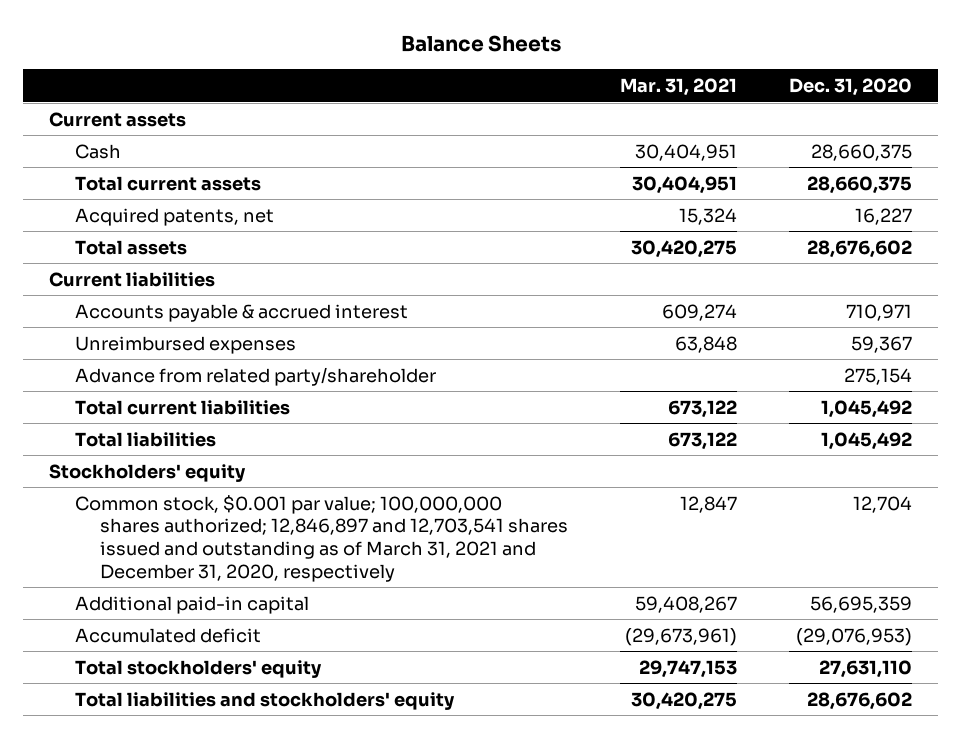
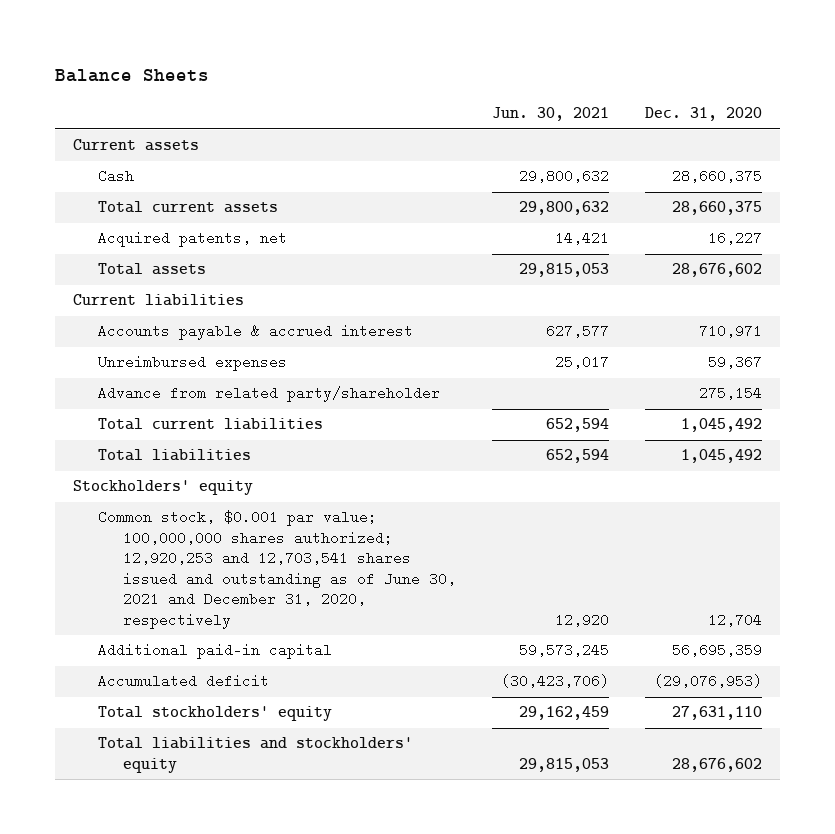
- | Mar. 31, 2021 | Dec. 31, 2020
+ | Jun. 30, 2021 | Dec. 31, 2020
- Common stock, $0.001 par value; 100,000,000 shares authorized; 12,846,897 and 12,703,541 shares issued and outstanding as of March 31, 2021 and December 31, 2020, respectively | 12,847 | 12,704
+ Common stock, $0.001 par value; 100,000,000 shares authorized; 12,920,253 and 12,703,541 shares issued and outstanding as of June 30, 2021 and December 31, 2020, respectively | 12,920 | 12,704

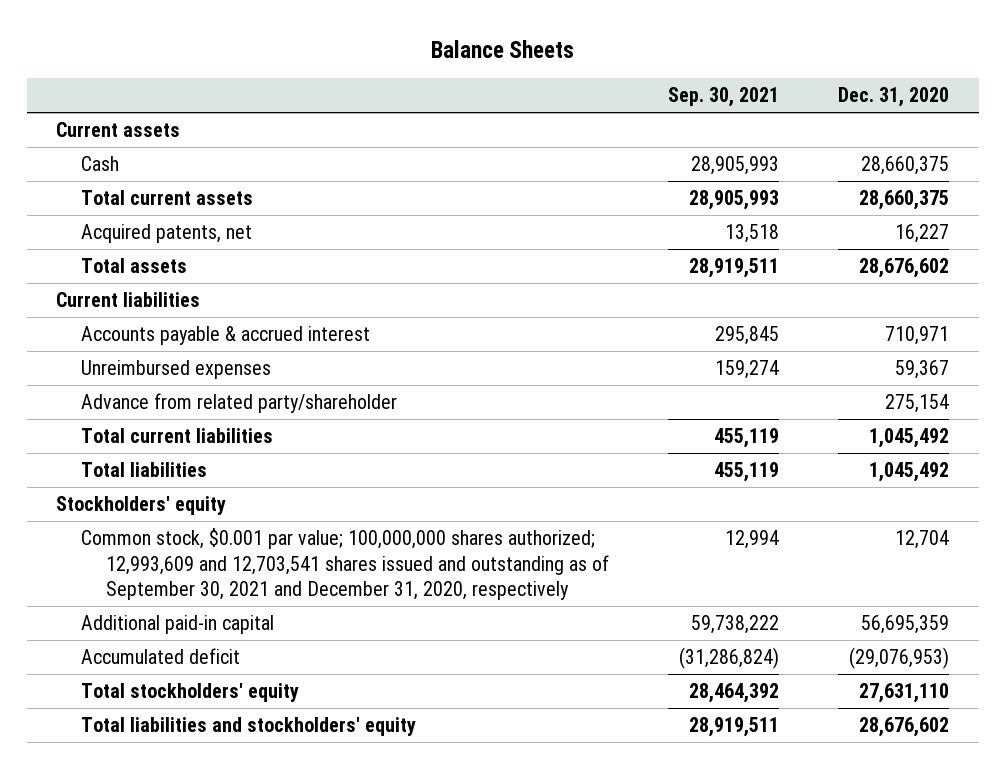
- | Jun. 30, 2021 | Dec. 31, 2020
+ | Sep. 30, 2021 | Dec. 31, 2020
- Common stock, $0.001 par value; 100,000,000 shares authorized; 12,920,253 and 12,703,541 shares issued and outstanding as of June 30, 2021 and December 31, 2020, respectively | 12,920 | 12,704
+ Common stock, $0.001 par value; 100,000,000 shares authorized; 12,993,609 and 12,703,541 shares issued and outstanding as of September 30, 2021 and December 31, 2020, respectively | 12,994 | 12,704

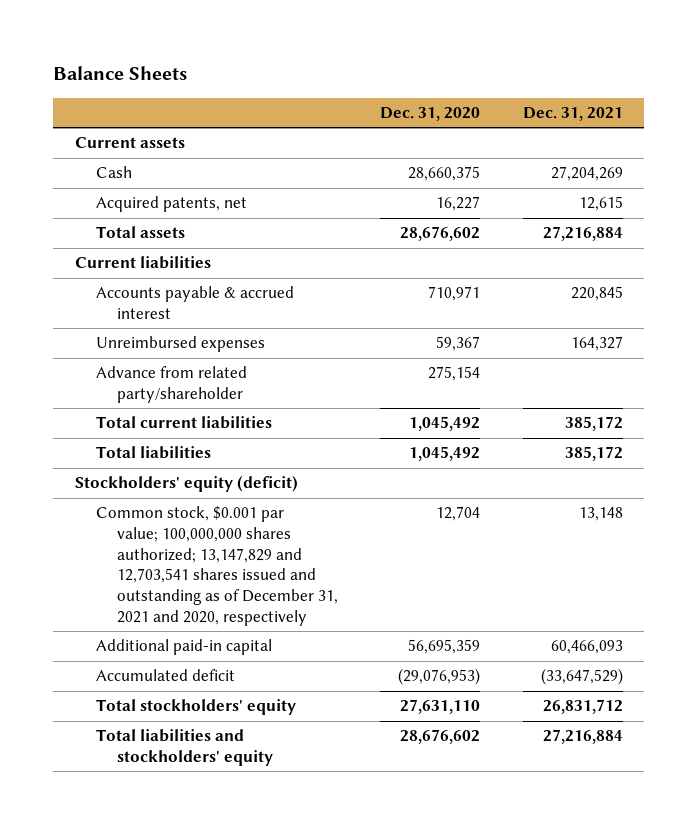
- | Sep. 30, 2021 | Dec. 31, 2020
+ | Dec. 31, 2020 | Dec. 31, 2021
- Total current assets | 28,905,993 | 28,660,375
- Stockholders' equity
- Common stock, $0.001 par value; 100,000,000 shares authorized; 12,993,609 and 12,703,541 shares issued and outstanding as of September 30, 2021 and December 31, 2020, respectively | 12,994 | 12,704
+ Stockholders' equity (deficit)
+ Common stock, $0.001 par value; 100,000,000 shares authorized; 13,147,829 and 12,703,541 shares issued and outstanding as of December 31, 2021 and 2020, respectively | 12,704 | 13,148

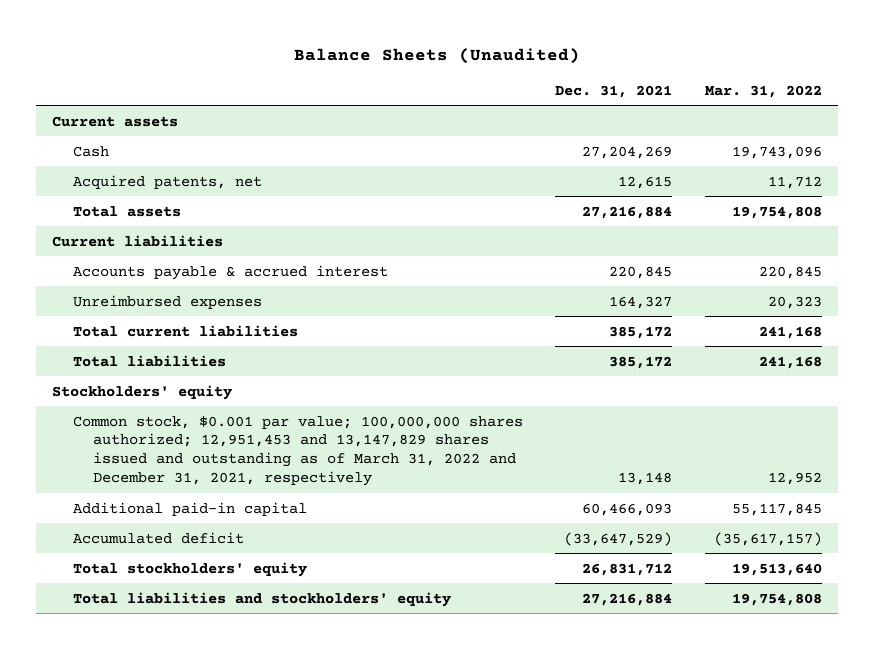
- Balance Sheets
+ Balance Sheets (Unaudited)
- | Dec. 31, 2020 | Dec. 31, 2021
+ | Dec. 31, 2021 | Mar. 31, 2022
- Advance from related party/shareholder | 275,154 |
- Stockholders' equity (deficit)
- Common stock, $0.001 par value; 100,000,000 shares authorized; 13,147,829 and 12,703,541 shares issued and outstanding as of December 31, 2021 and 2020, respectively | 12,704 | 13,148
+ Stockholders' equity
+ Common stock, $0.001 par value; 100,000,000 shares authorized; 12,951,453 and 13,147,829 shares issued and outstanding as of March 31, 2022 and December 31, 2021, respectively | 13,148 | 12,952

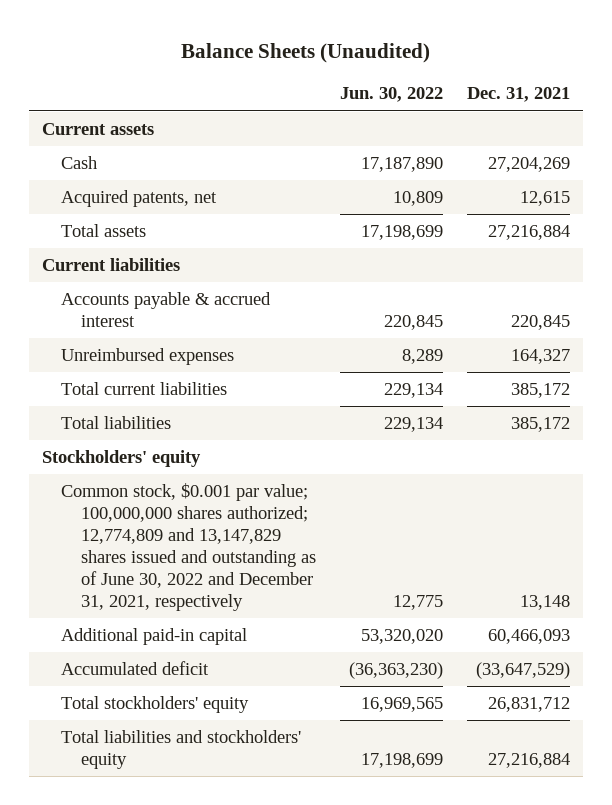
- | Dec. 31, 2021 | Mar. 31, 2022
+ | Jun. 30, 2022 | Dec. 31, 2021
- Common stock, $0.001 par value; 100,000,000 shares authorized; 12,951,453 and 13,147,829 shares issued and outstanding as of March 31, 2022 and December 31, 2021, respectively | 13,148 | 12,952
+ Common stock, $0.001 par value; 100,000,000 shares authorized; 12,774,809 and 13,147,829 shares issued and outstanding as of June 30, 2022 and December 31, 2021, respectively | 12,775 | 13,148

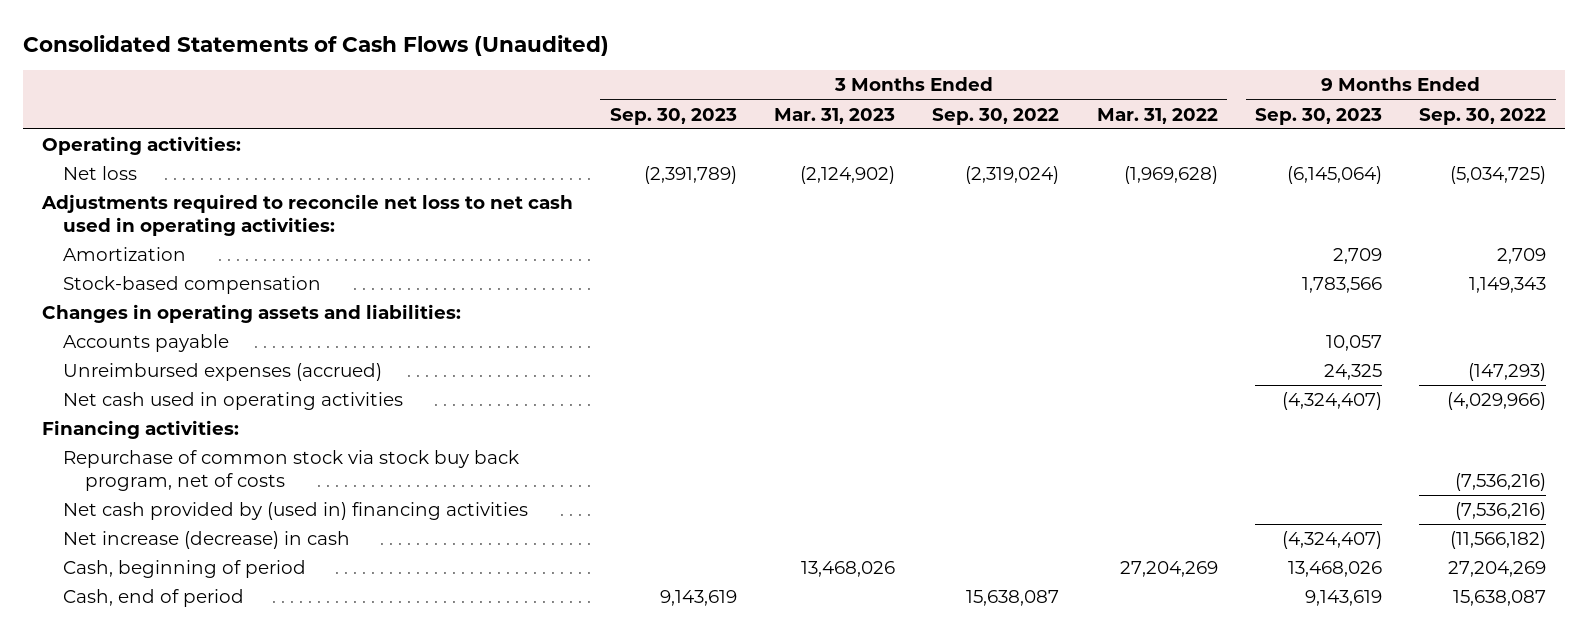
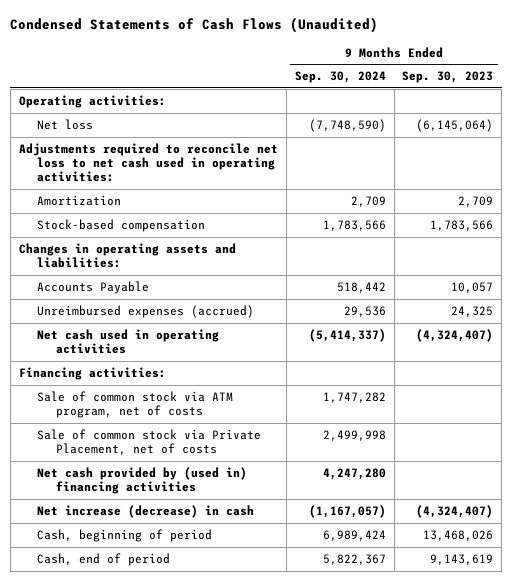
- Consolidated Statements of Cash Flows (Unaudited)
+ Condensed Statements of Cash Flows (Unaudited)
- | 3 Months Ended Sep. 30, 2023 | 3 Months Ended Mar. 31, 2023 | 3 Months Ended Sep. 30, 2022 | 3 Months Ended Mar. 31, 2022 | 9 Months Ended Sep. 30, 2023 | 9 Months Ended Sep. 30, 2022
+ | 9 Months Ended Sep. 30, 2024 | 9 Months Ended Sep. 30, 2023
- Accounts payable | | | | | 10,057 |
+ Accounts Payable | 518,442 | 10,057
- Repurchase of common stock via stock buy back program, net of costs | | | | | | (7,536,216)
+ Sale of common stock via ATM program, net of costs | 1,747,282 |
+ Sale of common stock via Private Placement, net of costs | 2,499,998 |

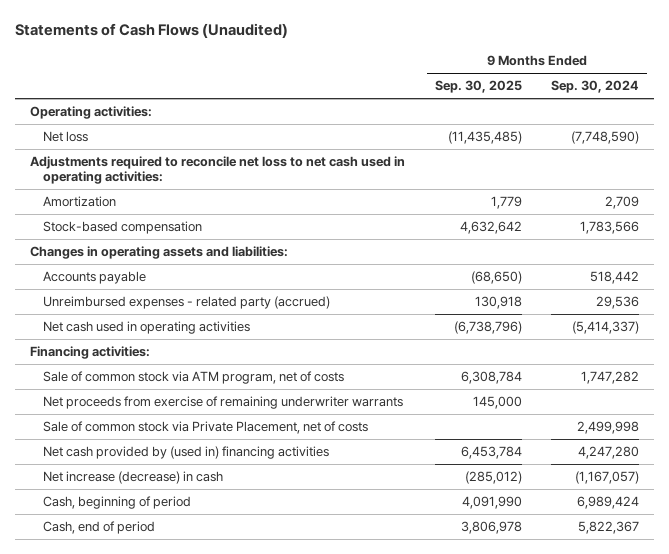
- Condensed Statements of Cash Flows (Unaudited)
+ Statements of Cash Flows (Unaudited)
- | 9 Months Ended Sep. 30, 2024 | 9 Months Ended Sep. 30, 2023
+ | 9 Months Ended Sep. 30, 2025 | 9 Months Ended Sep. 30, 2024
- Accounts Payable | 518,442 | 10,057
- Unreimbursed expenses (accrued) | 29,536 | 24,325
+ Accounts payable | (68,650) | 518,442
+ Unreimbursed expenses - related party (accrued) | 130,918 | 29,536
+ Net proceeds from exercise of remaining underwriter warrants | 145,000 |

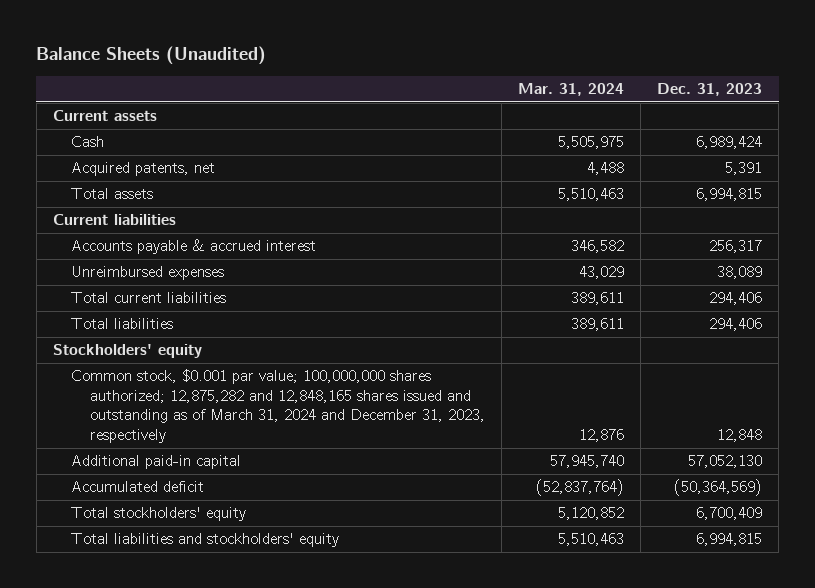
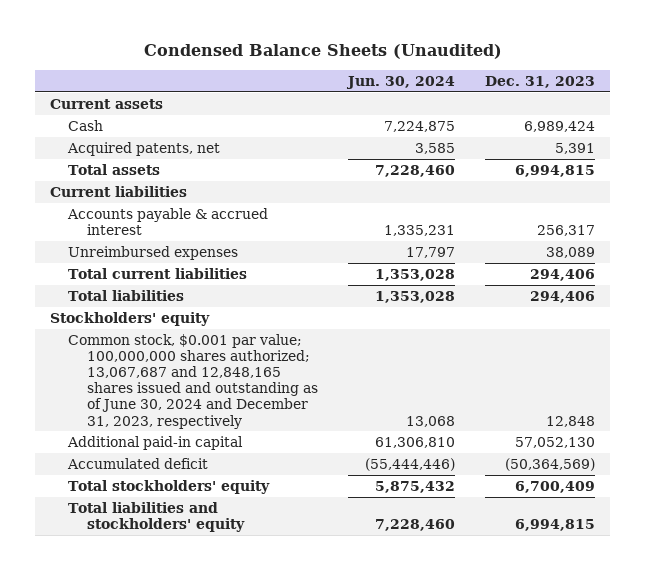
- Balance Sheets (Unaudited)
+ Condensed Balance Sheets (Unaudited)
- | Mar. 31, 2024 | Dec. 31, 2023
+ | Jun. 30, 2024 | Dec. 31, 2023
- Common stock, $0.001 par value; 100,000,000 shares authorized; 12,875,282 and 12,848,165 shares issued and outstanding as of March 31, 2024 and December 31, 2023, respectively | 12,876 | 12,848
+ Common stock, $0.001 par value; 100,000,000 shares authorized; 13,067,687 and 12,848,165 shares issued and outstanding as of June 30, 2024 and December 31, 2023, respectively | 13,068 | 12,848

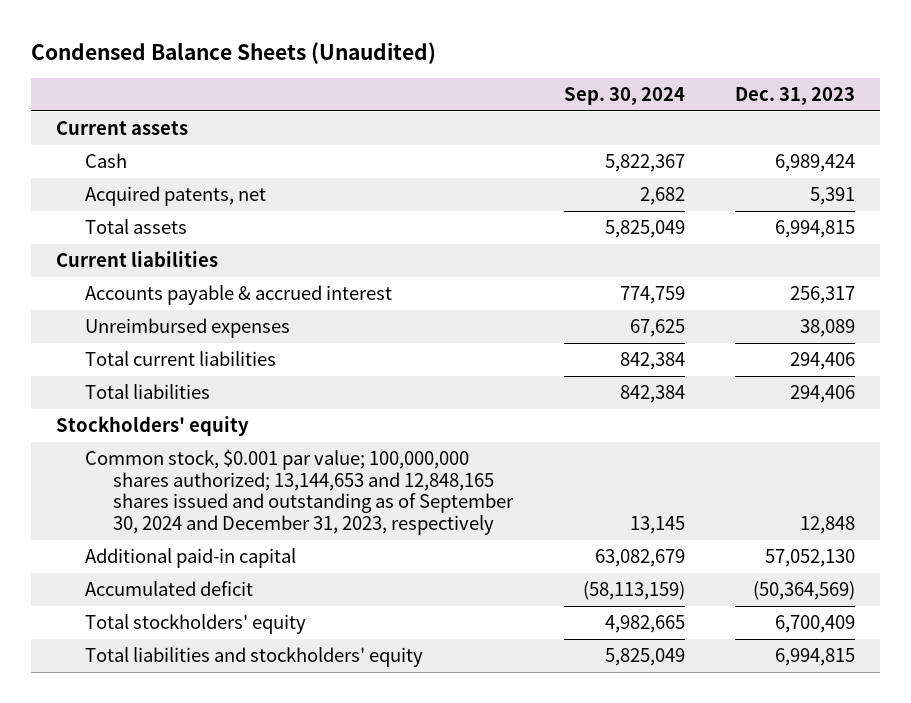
- | Jun. 30, 2024 | Dec. 31, 2023
+ | Sep. 30, 2024 | Dec. 31, 2023
- Common stock, $0.001 par value; 100,000,000 shares authorized; 13,067,687 and 12,848,165 shares issued and outstanding as of June 30, 2024 and December 31, 2023, respectively | 13,068 | 12,848
+ Common stock, $0.001 par value; 100,000,000 shares authorized; 13,144,653 and 12,848,165 shares issued and outstanding as of September 30, 2024 and December 31, 2023, respectively | 13,145 | 12,848

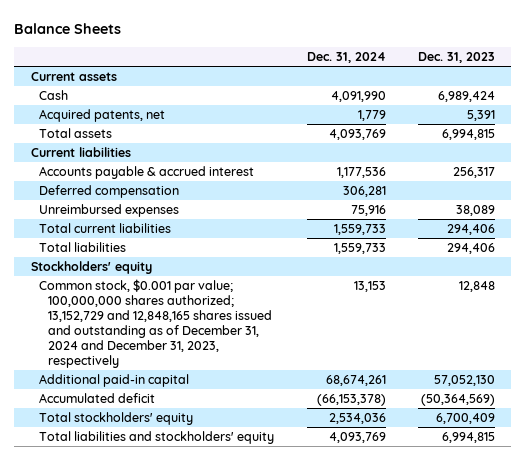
- Condensed Balance Sheets (Unaudited)
+ Balance Sheets
- | Sep. 30, 2024 | Dec. 31, 2023
+ | Dec. 31, 2024 | Dec. 31, 2023
+ Deferred compensation | 306,281 |
- Common stock, $0.001 par value; 100,000,000 shares authorized; 13,144,653 and 12,848,165 shares issued and outstanding as of September 30, 2024 and December 31, 2023, respectively | 13,145 | 12,848
+ Common stock, $0.001 par value; 100,000,000 shares authorized; 13,152,729 and 12,848,165 shares issued and outstanding as of December 31, 2024 and December 31, 2023, respectively | 13,153 | 12,848

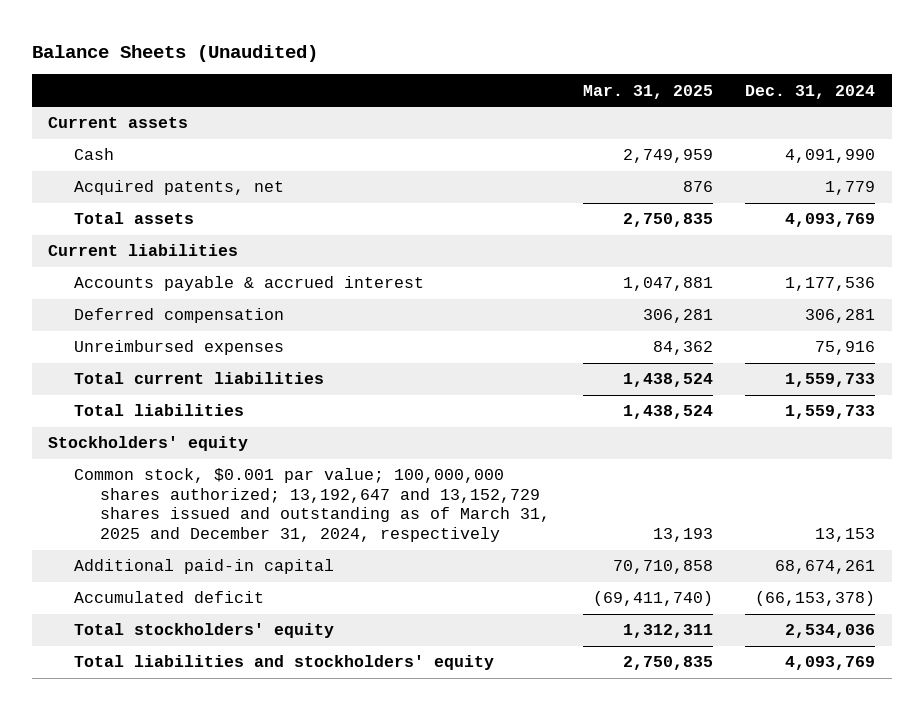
- Balance Sheets
+ Balance Sheets (Unaudited)
- | Dec. 31, 2024 | Dec. 31, 2023
+ | Mar. 31, 2025 | Dec. 31, 2024
- Common stock, $0.001 par value; 100,000,000 shares authorized; 13,152,729 and 12,848,165 shares issued and outstanding as of December 31, 2024 and December 31, 2023, respectively | 13,153 | 12,848
+ Common stock, $0.001 par value; 100,000,000 shares authorized; 13,192,647 and 13,152,729 shares issued and outstanding as of March 31, 2025 and December 31, 2024, respectively | 13,193 | 13,153

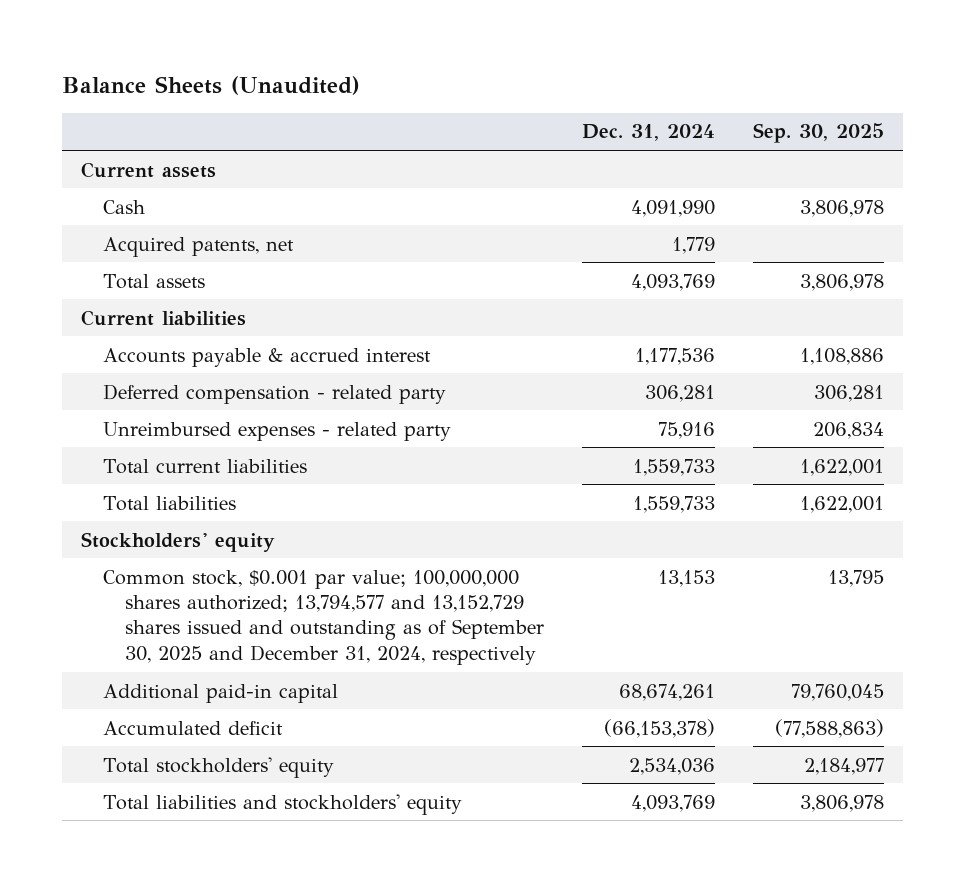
- | Mar. 31, 2025 | Dec. 31, 2024
+ | Dec. 31, 2024 | Sep. 30, 2025
- Deferred compensation | 306,281 | 306,281
- Unreimbursed expenses | 84,362 | 75,916
+ Deferred compensation - related party | 306,281 | 306,281
+ Unreimbursed expenses - related party | 75,916 | 206,834
- Common stock, $0.001 par value; 100,000,000 shares authorized; 13,192,647 and 13,152,729 shares issued and outstanding as of March 31, 2025 and December 31, 2024, respectively | 13,193 | 13,153
+ Common stock, $0.001 par value; 100,000,000 shares authorized; 13,794,577 and 13,152,729 shares issued and outstanding as of September 30, 2025 and December 31, 2024, respectively | 13,153 | 13,795

